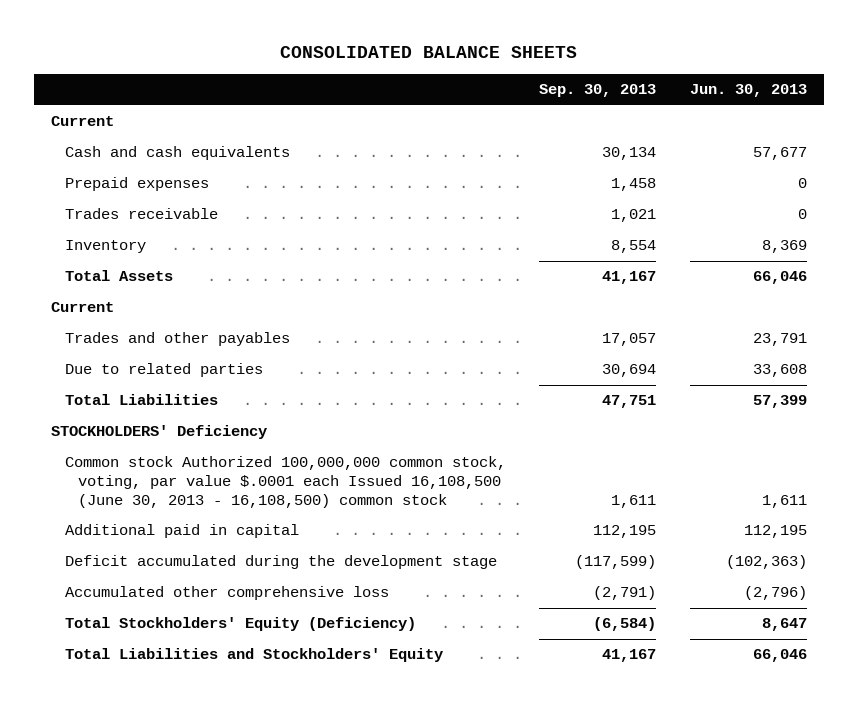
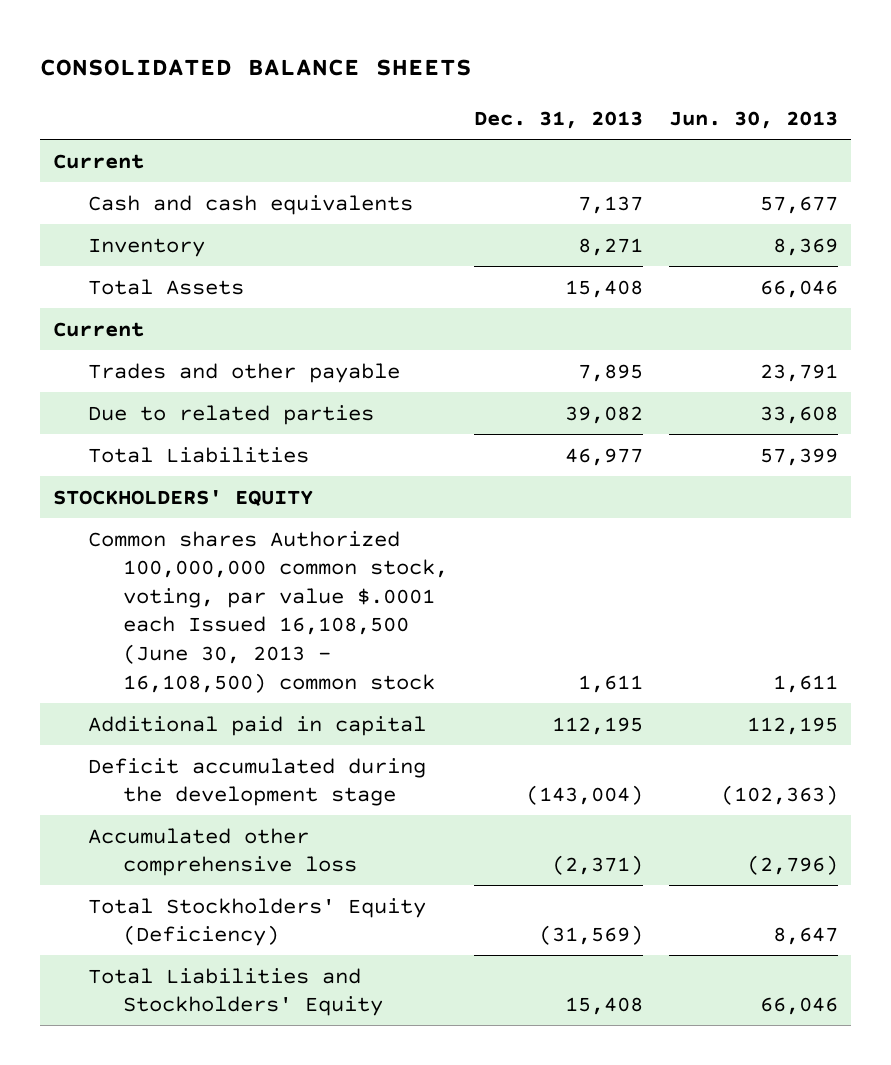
- | Sep. 30, 2013 | Jun. 30, 2013
+ | Dec. 31, 2013 | Jun. 30, 2013
- Prepaid expenses | 1,458 | 0
- Trades receivable | 1,021 | 0
- Trades and other payables | 17,057 | 23,791
+ Trades and other payable | 7,895 | 23,791
- STOCKHOLDERS' Deficiency
- Common stock Authorized 100,000,000 common stock, voting, par value $.0001 each Issued 16,108,500 (June 30, 2013 - 16,108,500) common stock | 1,611 | 1,611
+ STOCKHOLDERS' EQUITY
+ Common shares Authorized 100,000,000 common stock, voting, par value $.0001 each Issued 16,108,500 (June 30, 2013 - 16,108,500) common stock | 1,611 | 1,611

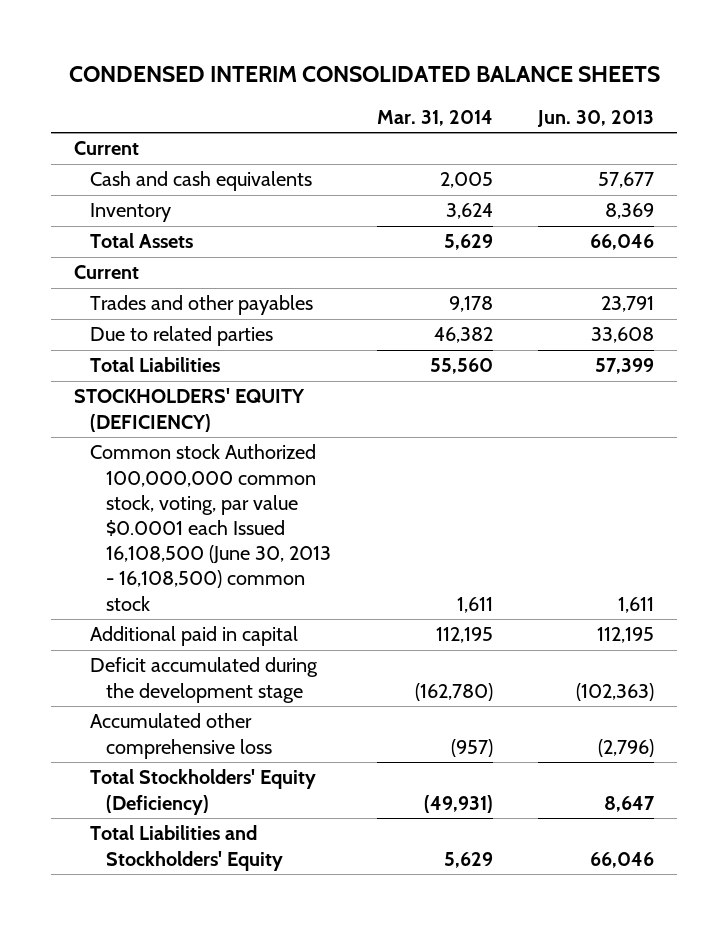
- CONSOLIDATED BALANCE SHEETS
+ CONDENSED INTERIM CONSOLIDATED BALANCE SHEETS
- | Dec. 31, 2013 | Jun. 30, 2013
+ | Mar. 31, 2014 | Jun. 30, 2013
- Trades and other payable | 7,895 | 23,791
+ Trades and other payables | 9,178 | 23,791
- STOCKHOLDERS' EQUITY
- Common shares Authorized 100,000,000 common stock, voting, par value $.0001 each Issued 16,108,500 (June 30, 2013 - 16,108,500) common stock | 1,611 | 1,611
+ STOCKHOLDERS' EQUITY (DEFICIENCY)
+ Common stock Authorized 100,000,000 common stock, voting, par value $0.0001 each Issued 16,108,500 (June 30, 2013 - 16,108,500) common stock | 1,611 | 1,611

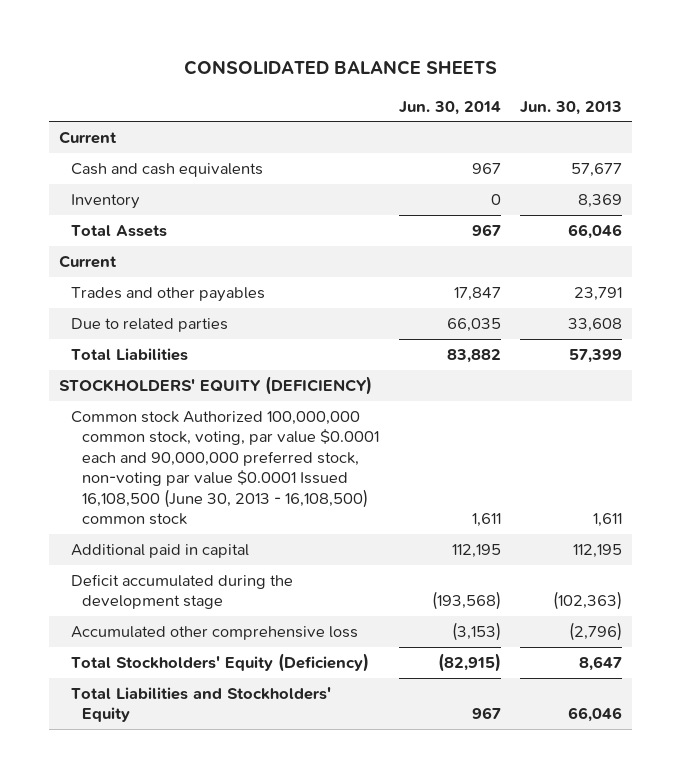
- CONDENSED INTERIM CONSOLIDATED BALANCE SHEETS
+ CONSOLIDATED BALANCE SHEETS
- | Mar. 31, 2014 | Jun. 30, 2013
+ | Jun. 30, 2014 | Jun. 30, 2013
- Common stock Authorized 100,000,000 common stock, voting, par value $0.0001 each Issued 16,108,500 (June 30, 2013 - 16,108,500) common stock | 1,611 | 1,611
+ Common stock Authorized 100,000,000 common stock, voting, par value $0.0001 each and 90,000,000 preferred stock, non-voting par value $0.0001 Issued 16,108,500 (June 30, 2013 - 16,108,500) common stock | 1,611 | 1,611

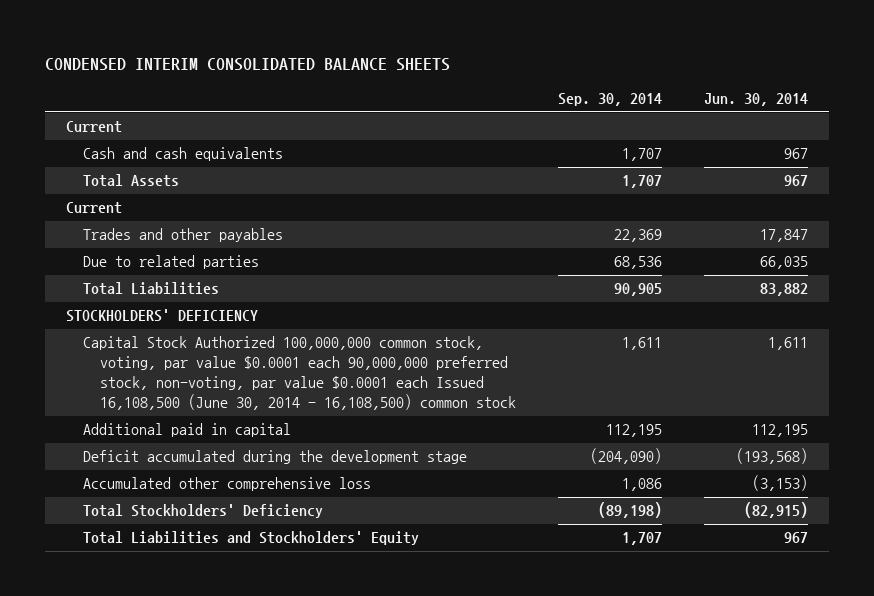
- CONSOLIDATED BALANCE SHEETS
+ CONDENSED INTERIM CONSOLIDATED BALANCE SHEETS
- | Jun. 30, 2014 | Jun. 30, 2013
+ | Sep. 30, 2014 | Jun. 30, 2014
- Inventory | 0 | 8,369
- STOCKHOLDERS' EQUITY (DEFICIENCY)
- Common stock Authorized 100,000,000 common stock, voting, par value $0.0001 each and 90,000,000 preferred stock, non-voting par value $0.0001 Issued 16,108,500 (June 30, 2013 - 16,108,500) common stock | 1,611 | 1,611
+ STOCKHOLDERS' DEFICIENCY
+ Capital Stock Authorized 100,000,000 common stock, voting, par value $0.0001 each 90,000,000 preferred stock, non-voting, par value $0.0001 each Issued 16,108,500 (June 30, 2014 - 16,108,500) common stock | 1,611 | 1,611
- Total Stockholders' Equity (Deficiency) | (82,915) | 8,647
+ Total Stockholders' Deficiency | (89,198) | (82,915)

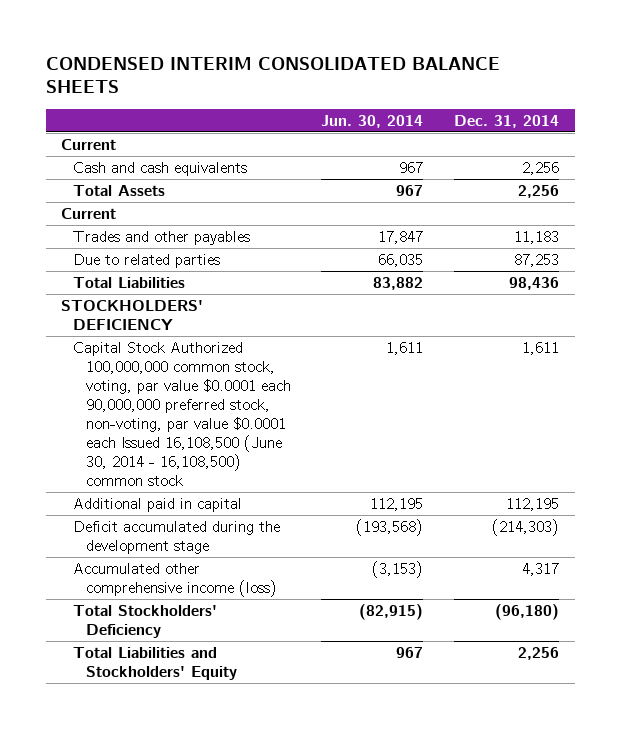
- | Sep. 30, 2014 | Jun. 30, 2014
+ | Jun. 30, 2014 | Dec. 31, 2014
- Accumulated other comprehensive loss | 1,086 | (3,153)
+ Accumulated other comprehensive income (loss) | (3,153) | 4,317

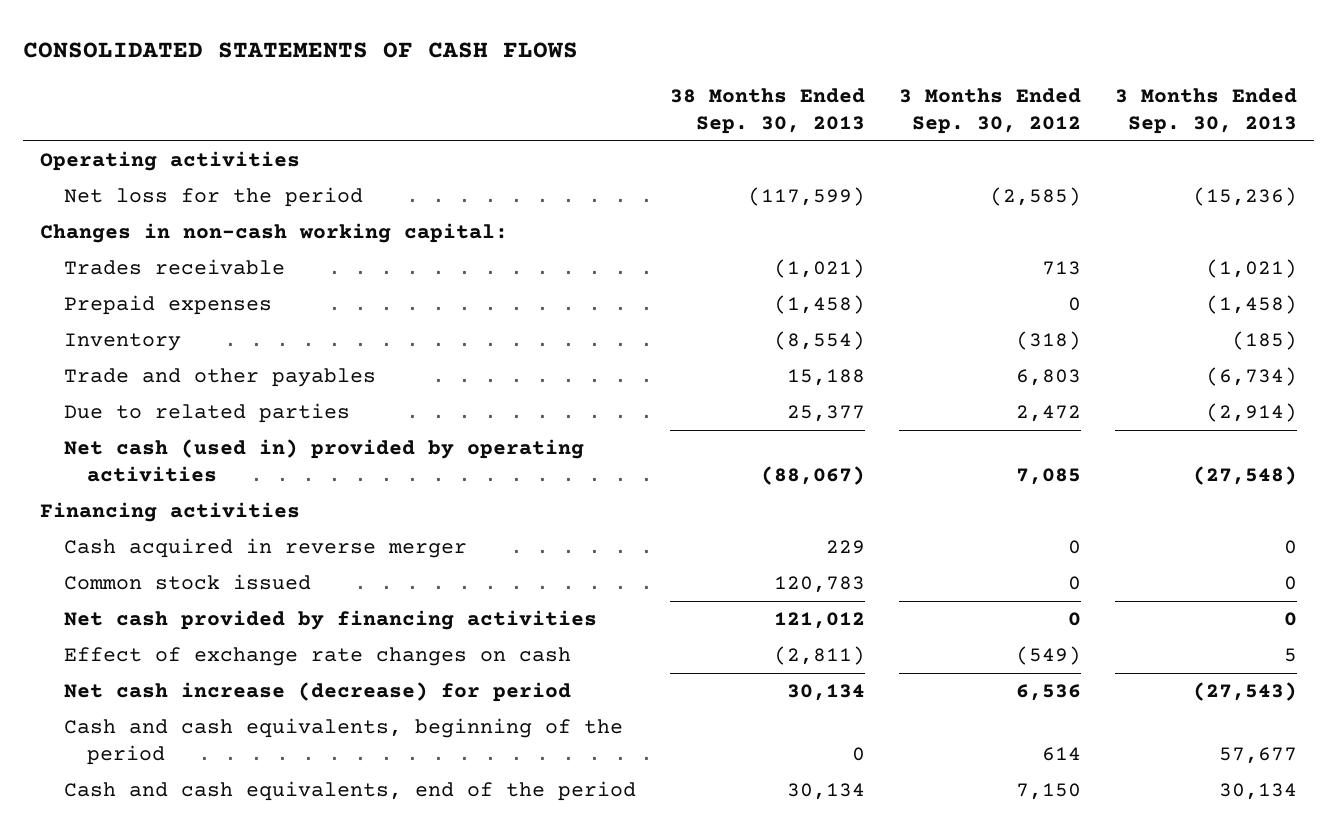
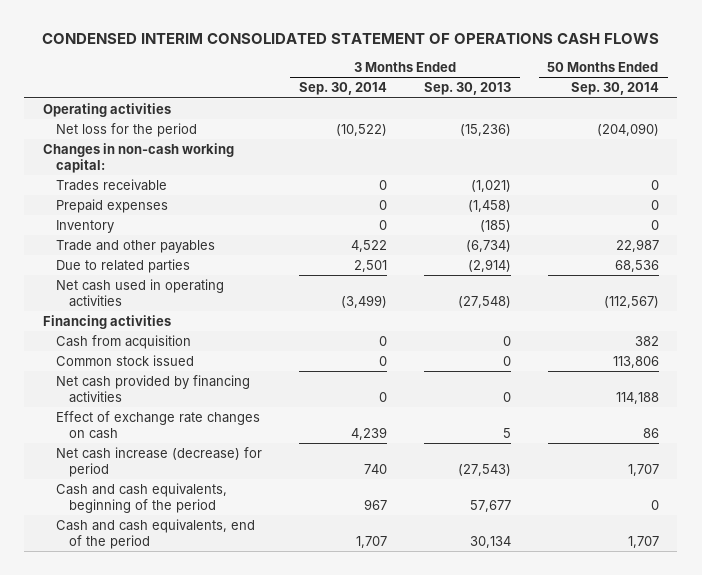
- CONSOLIDATED STATEMENTS OF CASH FLOWS
+ CONDENSED INTERIM CONSOLIDATED STATEMENT OF OPERATIONS CASH FLOWS
- | 38 Months Ended Sep. 30, 2013 | 3 Months Ended Sep. 30, 2012 | 3 Months Ended Sep. 30, 2013
+ | 3 Months Ended Sep. 30, 2014 | 3 Months Ended Sep. 30, 2013 | 50 Months Ended Sep. 30, 2014
- Net cash (used in) provided by operating activities | (88,067) | 7,085 | (27,548)
+ Net cash used in operating activities | (3,499) | (27,548) | (112,567)
- Cash acquired in reverse merger | 229 | 0 | 0
+ Cash from acquisition | 0 | 0 | 382

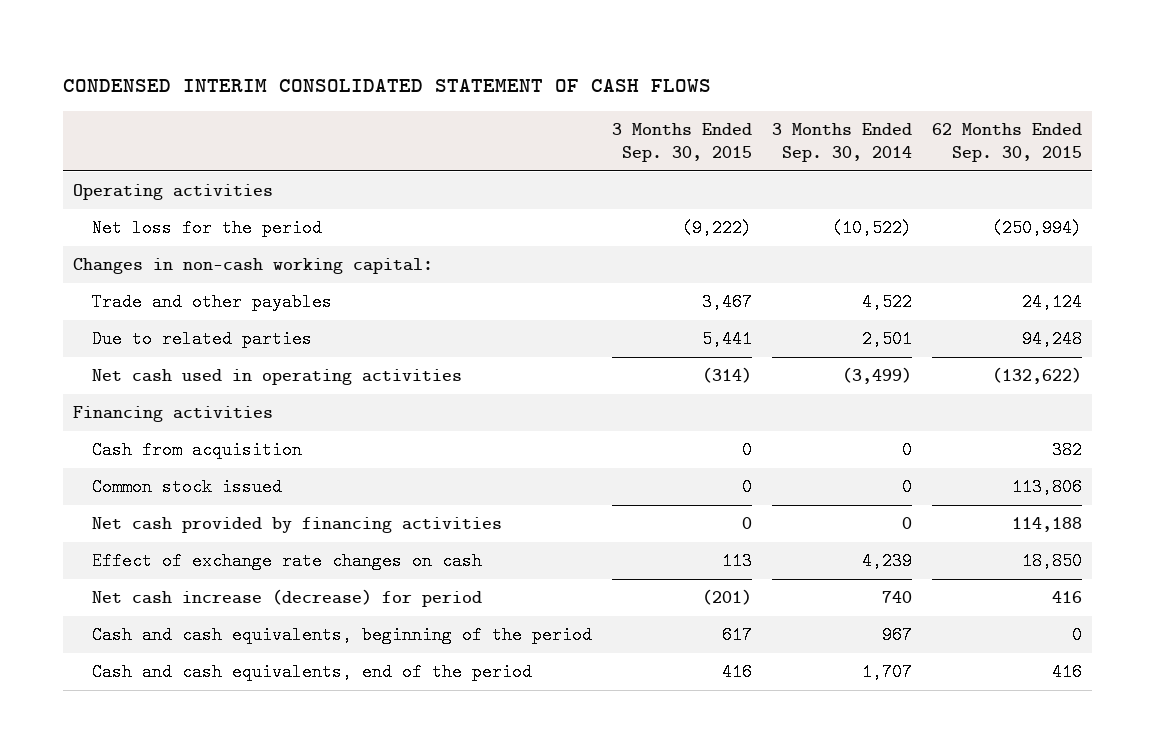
- CONDENSED INTERIM CONSOLIDATED STATEMENT OF OPERATIONS CASH FLOWS
+ CONDENSED INTERIM CONSOLIDATED STATEMENT OF CASH FLOWS
- | 3 Months Ended Sep. 30, 2014 | 3 Months Ended Sep. 30, 2013 | 50 Months Ended Sep. 30, 2014
+ | 3 Months Ended Sep. 30, 2015 | 3 Months Ended Sep. 30, 2014 | 62 Months Ended Sep. 30, 2015
- Trades receivable | 0 | (1,021) | 0
- Prepaid expenses | 0 | (1,458) | 0
- Inventory | 0 | (185) | 0

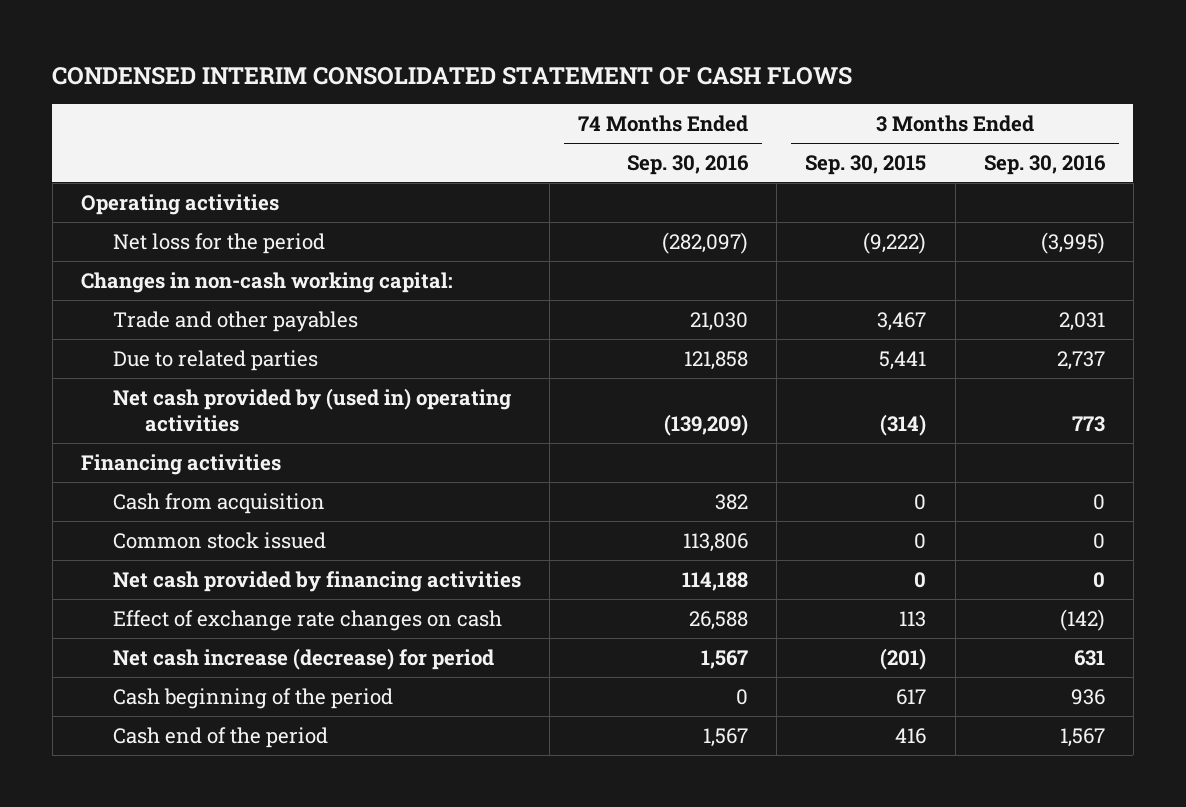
- | 3 Months Ended Sep. 30, 2015 | 3 Months Ended Sep. 30, 2014 | 62 Months Ended Sep. 30, 2015
+ | 74 Months Ended Sep. 30, 2016 | 3 Months Ended Sep. 30, 2015 | 3 Months Ended Sep. 30, 2016
- Net cash used in operating activities | (314) | (3,499) | (132,622)
+ Net cash provided by (used in) operating activities | (139,209) | (314) | 773
- Cash and cash equivalents, beginning of the period | 617 | 967 | 0
- Cash and cash equivalents, end of the period | 416 | 1,707 | 416
+ Cash beginning of the period | 0 | 617 | 936
+ Cash end of the period | 1,567 | 416 | 1,567

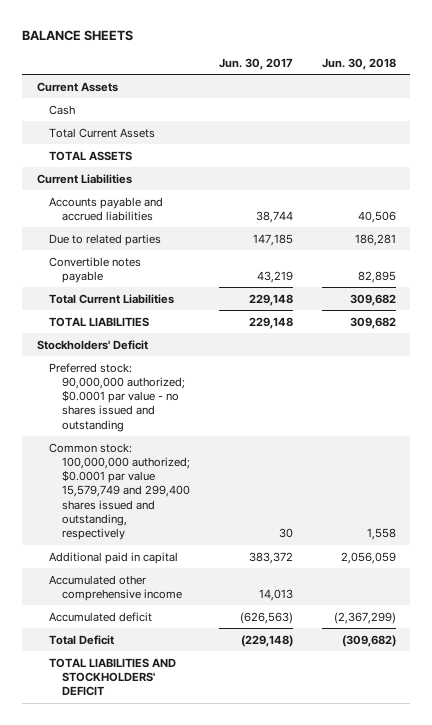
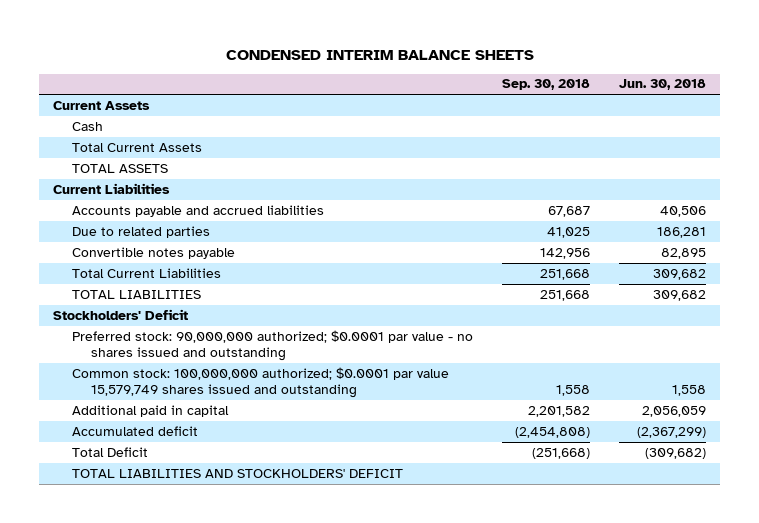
- BALANCE SHEETS
+ CONDENSED INTERIM BALANCE SHEETS
- | Jun. 30, 2017 | Jun. 30, 2018
+ | Sep. 30, 2018 | Jun. 30, 2018
- Common stock: 100,000,000 authorized; $0.0001 par value 15,579,749 and 299,400 shares issued and outstanding, respectively | 30 | 1,558
+ Common stock: 100,000,000 authorized; $0.0001 par value 15,579,749 shares issued and outstanding | 1,558 | 1,558
- Accumulated other comprehensive income | 14,013 |

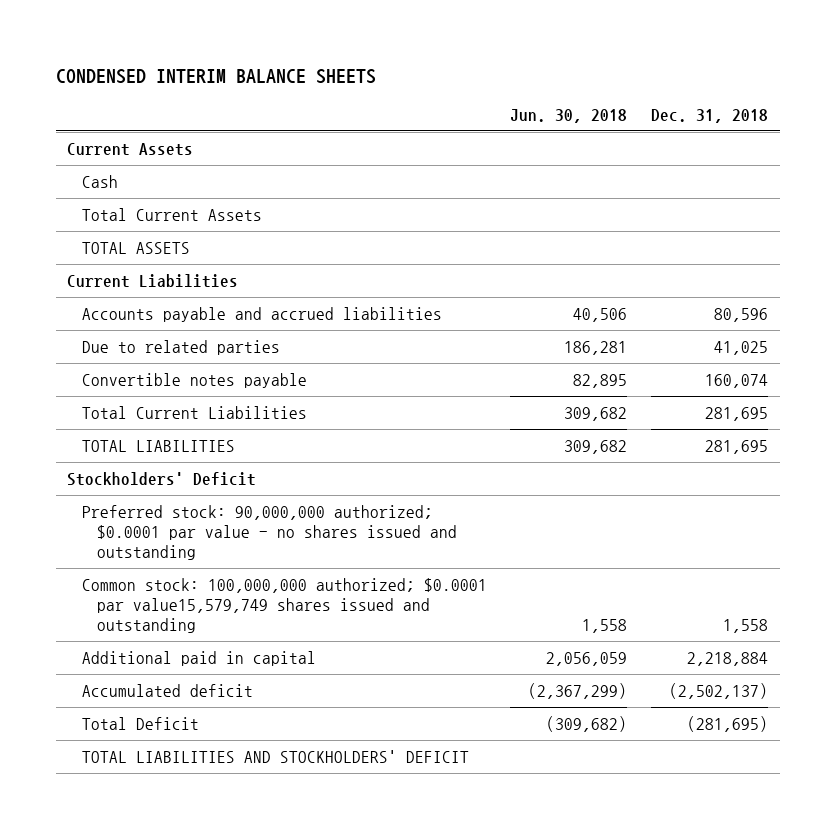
- | Sep. 30, 2018 | Jun. 30, 2018
+ | Jun. 30, 2018 | Dec. 31, 2018
- Common stock: 100,000,000 authorized; $0.0001 par value 15,579,749 shares issued and outstanding | 1,558 | 1,558
+ Common stock: 100,000,000 authorized; $0.0001 par value15,579,749 shares issued and outstanding | 1,558 | 1,558

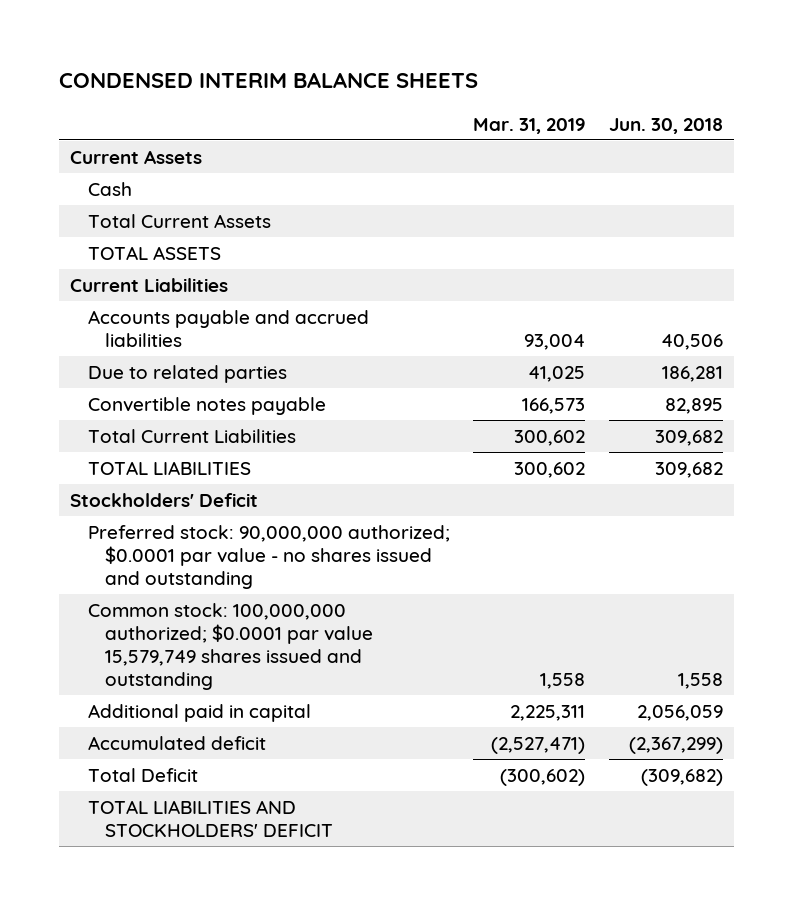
- | Jun. 30, 2018 | Dec. 31, 2018
+ | Mar. 31, 2019 | Jun. 30, 2018
- Common stock: 100,000,000 authorized; $0.0001 par value15,579,749 shares issued and outstanding | 1,558 | 1,558
+ Common stock: 100,000,000 authorized; $0.0001 par value 15,579,749 shares issued and outstanding | 1,558 | 1,558

